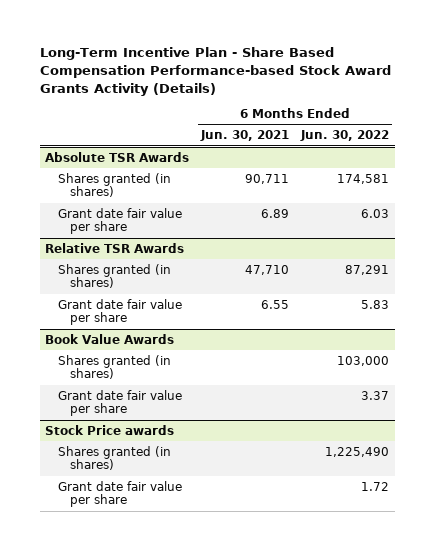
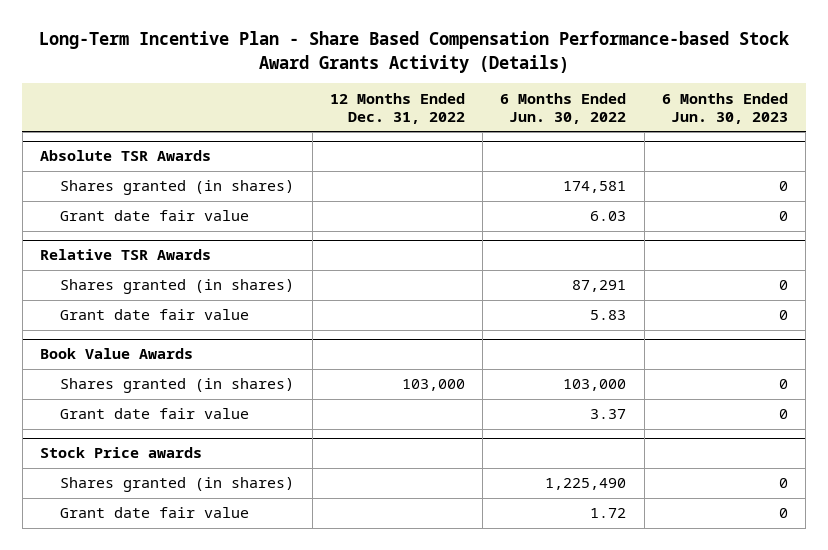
- | 6 Months Ended Jun. 30, 2021 | 6 Months Ended Jun. 30, 2022
+ | 12 Months Ended Dec. 31, 2022 | 6 Months Ended Jun. 30, 2022 | 6 Months Ended Jun. 30, 2023
@ Absolute TSR Awards
- Grant date fair value per share | 6.89 | 6.03
+ Grant date fair value | | 6.03 | 0
@ Relative TSR Awards
- Grant date fair value per share | 6.55 | 5.83
+ Grant date fair value | | 5.83 | 0
@ Book Value Awards
- Grant date fair value per share | | 3.37
+ Grant date fair value | | 3.37 | 0
@ Stock Price awards
- Grant date fair value per share | | 1.72
+ Grant date fair value | | 1.72 | 0

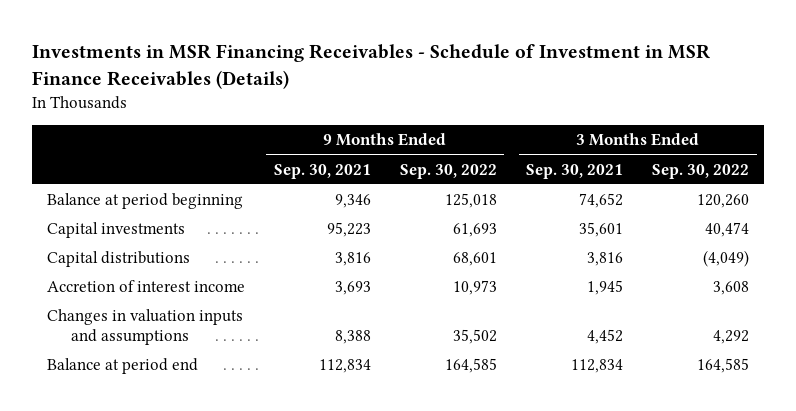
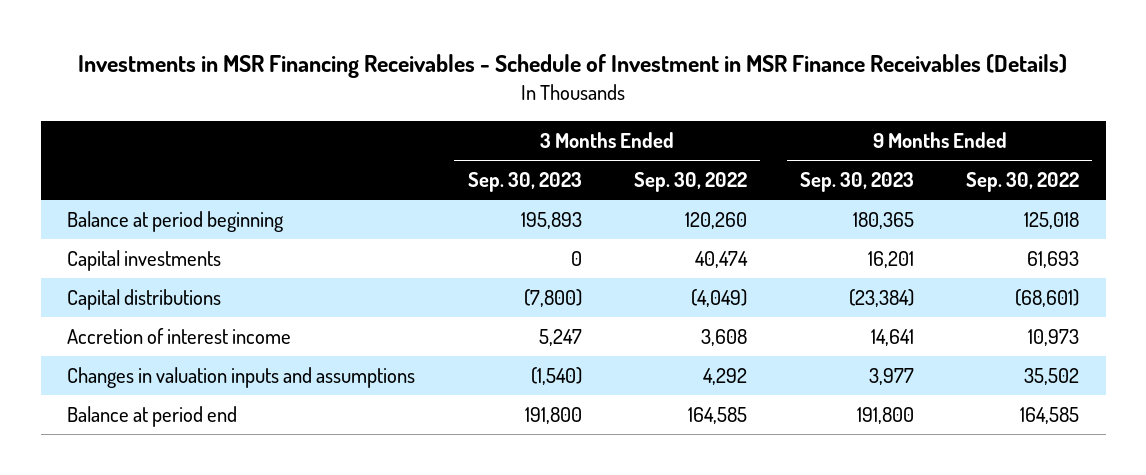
- | 9 Months Ended Sep. 30, 2021 | 9 Months Ended Sep. 30, 2022 | 3 Months Ended Sep. 30, 2021 | 3 Months Ended Sep. 30, 2022
+ | 3 Months Ended Sep. 30, 2023 | 3 Months Ended Sep. 30, 2022 | 9 Months Ended Sep. 30, 2023 | 9 Months Ended Sep. 30, 2022
- Capital distributions | 3,816 | 68,601 | 3,816 | (4,049)
+ Capital distributions | (7,800) | (4,049) | (23,384) | (68,601)

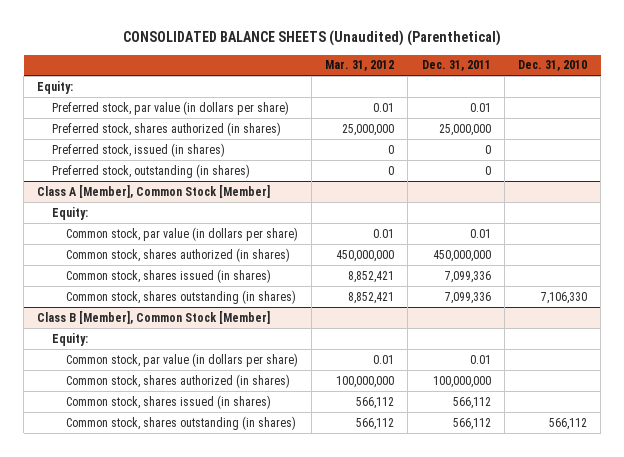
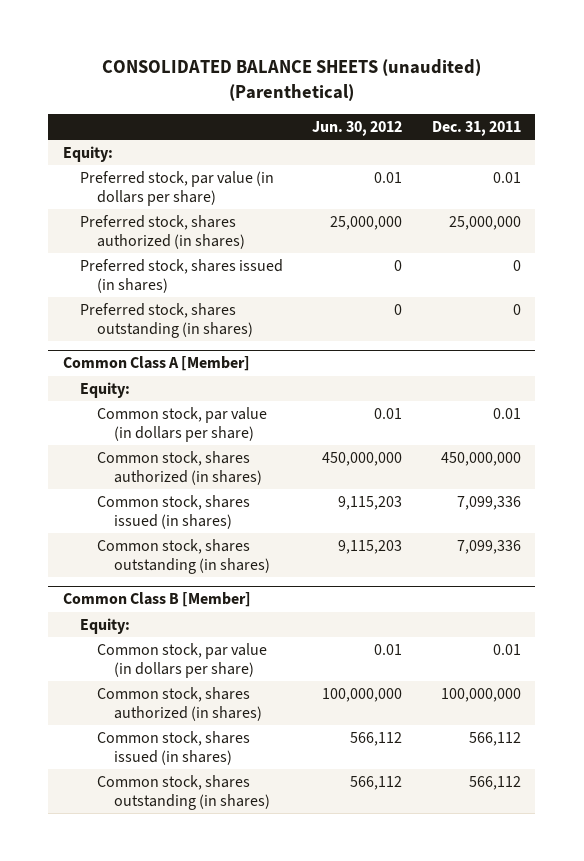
- CONSOLIDATED BALANCE SHEETS (Unaudited) (Parenthetical)
+ CONSOLIDATED BALANCE SHEETS (unaudited) (Parenthetical)
- | Mar. 31, 2012 | Dec. 31, 2011 | Dec. 31, 2010
+ | Jun. 30, 2012 | Dec. 31, 2011
- Preferred stock, issued (in shares) | 0 | 0 |
- Preferred stock, outstanding (in shares) | 0 | 0 |
- Class A [Member], Common Stock [Member]
+ Preferred stock, shares issued (in shares) | 0 | 0
+ Preferred stock, shares outstanding (in shares) | 0 | 0
+ Common Class A [Member]
- Class B [Member], Common Stock [Member]
+ Common Class B [Member]

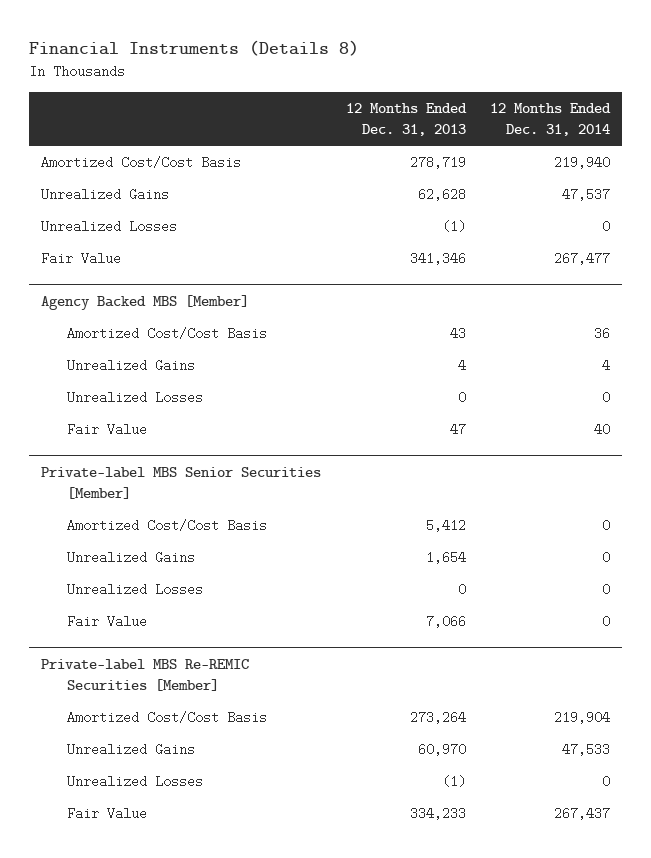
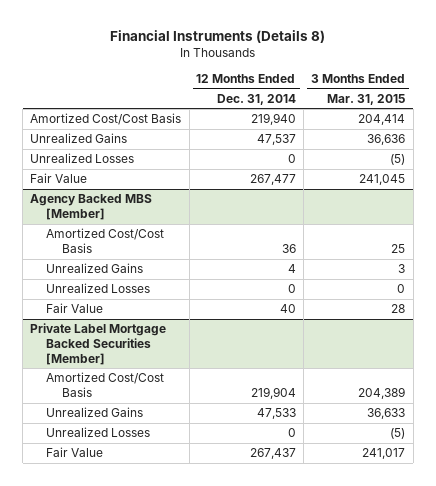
- | 12 Months Ended Dec. 31, 2013 | 12 Months Ended Dec. 31, 2014
+ | 12 Months Ended Dec. 31, 2014 | 3 Months Ended Mar. 31, 2015
- Private-label MBS Senior Securities [Member]
- Amortized Cost/Cost Basis | 5,412 | 0
- Unrealized Gains | 1,654 | 0
- Unrealized Losses | 0 | 0
- Fair Value | 7,066 | 0
- Private-label MBS Re-REMIC Securities [Member]
+ Private Label Mortgage Backed Securities [Member]

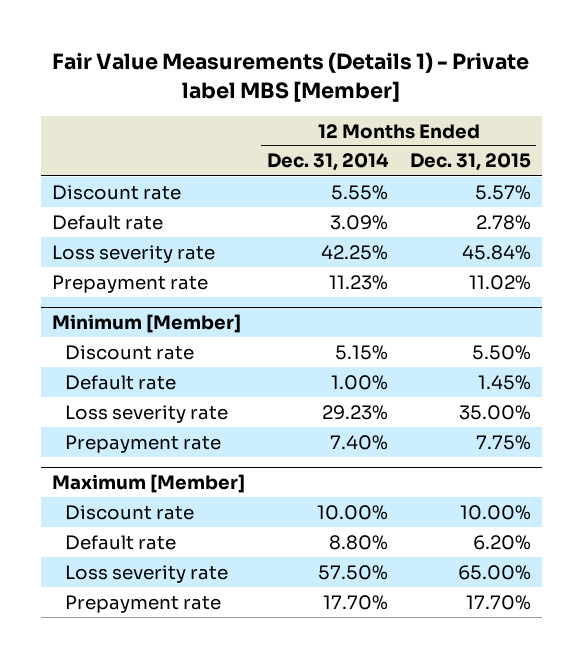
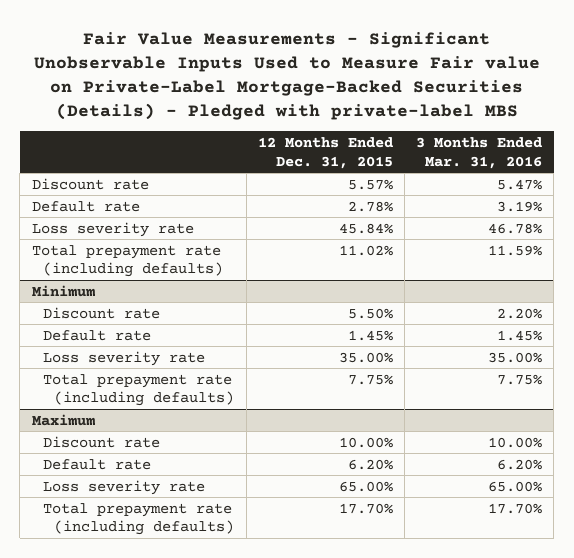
- Fair Value Measurements (Details 1) - Private label MBS [Member]
+ Fair Value Measurements - Significant Unobservable Inputs Used to Measure Fair value on Private-Label Mortgage-Backed Securities (Details) - Pledged with private-label MBS
- | 12 Months Ended Dec. 31, 2014 | 12 Months Ended Dec. 31, 2015
+ | 12 Months Ended Dec. 31, 2015 | 3 Months Ended Mar. 31, 2016
- Prepayment rate | 11.23% | 11.02%
- Minimum [Member]
+ Total prepayment rate (including defaults) | 11.02% | 11.59%
+ Minimum
- Prepayment rate | 7.40% | 7.75%
- Maximum [Member]
+ Total prepayment rate (including defaults) | 7.75% | 7.75%
+ Maximum
- Prepayment rate | 17.70% | 17.70%
+ Total prepayment rate (including defaults) | 17.70% | 17.70%

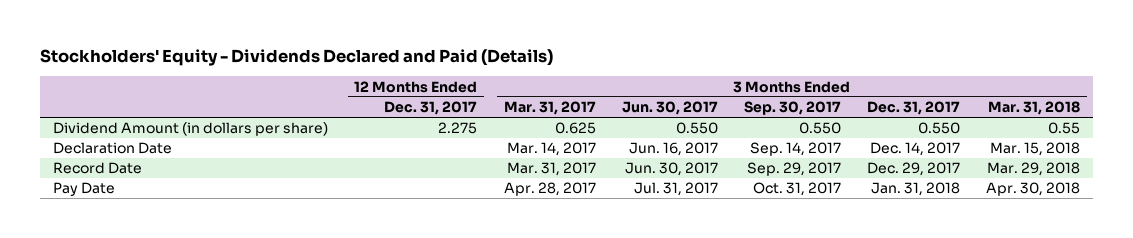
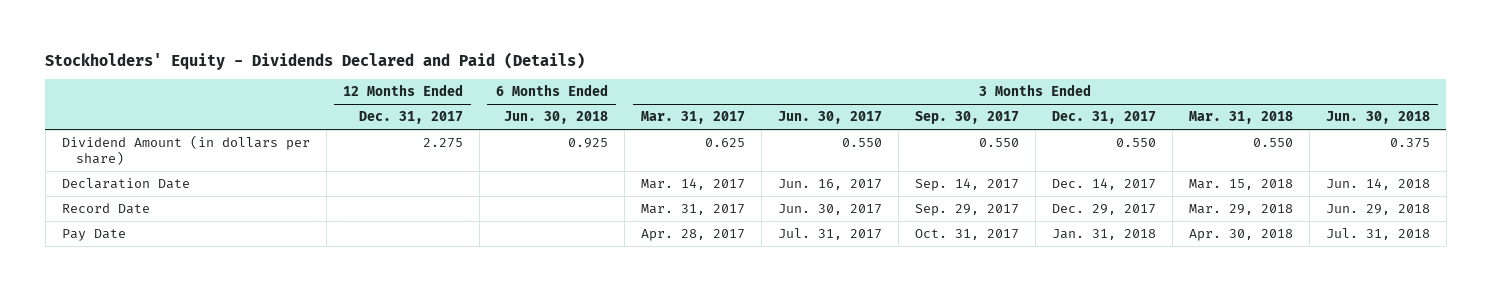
- | 12 Months Ended Dec. 31, 2017 | 3 Months Ended Mar. 31, 2017 | 3 Months Ended Jun. 30, 2017 | 3 Months Ended Sep. 30, 2017 | 3 Months Ended Dec. 31, 2017 | 3 Months Ended Mar. 31, 2018
+ | 12 Months Ended Dec. 31, 2017 | 6 Months Ended Jun. 30, 2018 | 3 Months Ended Mar. 31, 2017 | 3 Months Ended Jun. 30, 2017 | 3 Months Ended Sep. 30, 2017 | 3 Months Ended Dec. 31, 2017 | 3 Months Ended Mar. 31, 2018 | 3 Months Ended Jun. 30, 2018
- Dividend Amount (in dollars per share) | 2.275 | 0.625 | 0.550 | 0.550 | 0.550 | 0.55
+ Dividend Amount (in dollars per share) | 2.275 | 0.925 | 0.625 | 0.550 | 0.550 | 0.550 | 0.550 | 0.375

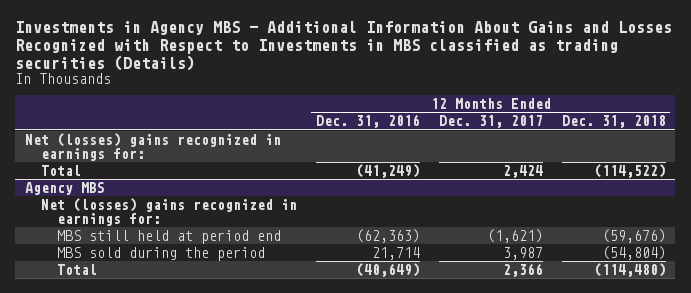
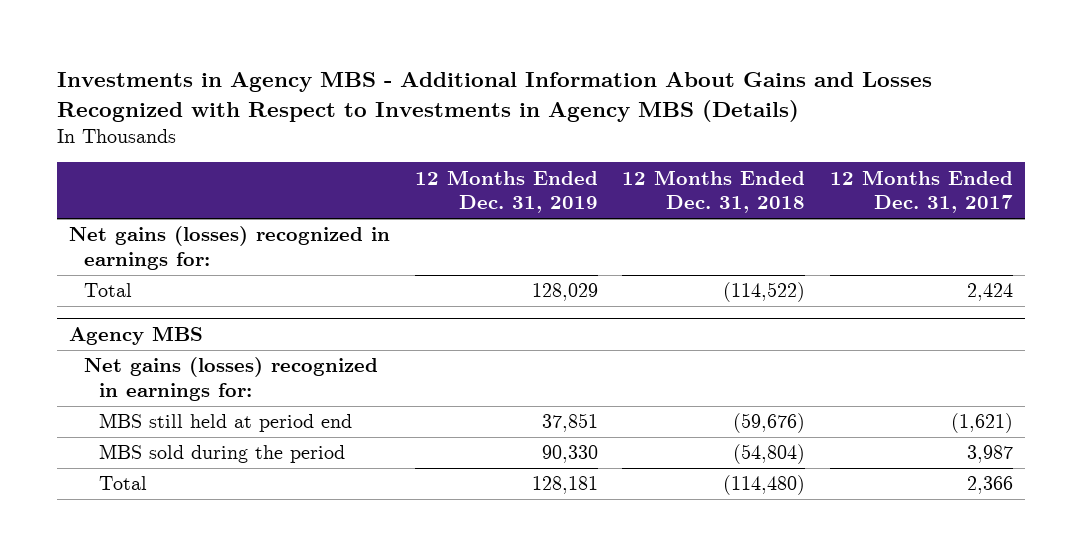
- Investments in Agency MBS - Additional Information About Gains and Losses Recognized with Respect to Investments in MBS classified as trading securities (Details)
+ Investments in Agency MBS - Additional Information About Gains and Losses Recognized with Respect to Investments in Agency MBS (Details)
- | 12 Months Ended Dec. 31, 2016 | 12 Months Ended Dec. 31, 2017 | 12 Months Ended Dec. 31, 2018
+ | 12 Months Ended Dec. 31, 2019 | 12 Months Ended Dec. 31, 2018 | 12 Months Ended Dec. 31, 2017
- Net (losses) gains recognized in earnings for:
+ Net gains (losses) recognized in earnings for:
@ Agency MBS
- Net (losses) gains recognized in earnings for:
+ Net gains (losses) recognized in earnings for:

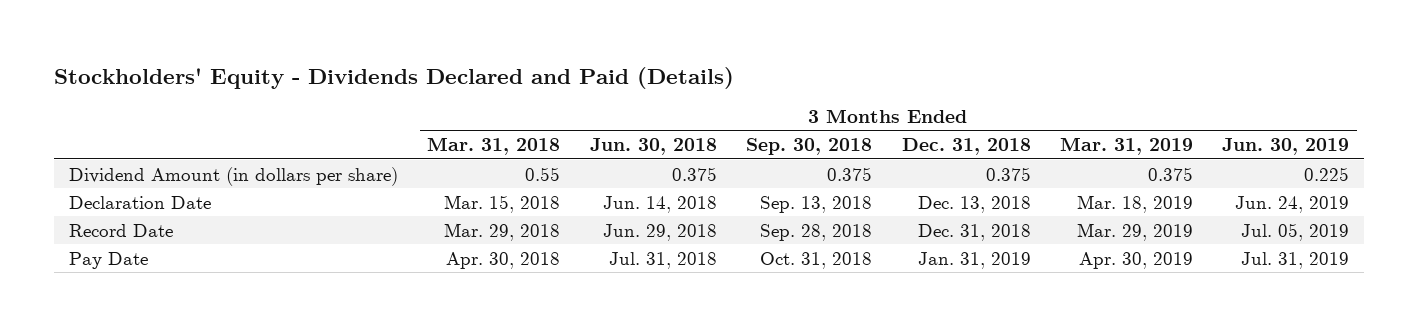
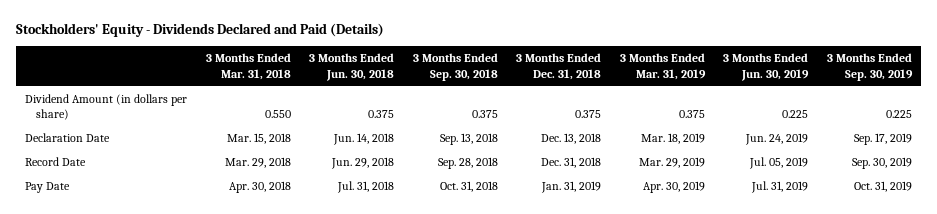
- | 3 Months Ended Mar. 31, 2018 | 3 Months Ended Jun. 30, 2018 | 3 Months Ended Sep. 30, 2018 | 3 Months Ended Dec. 31, 2018 | 3 Months Ended Mar. 31, 2019 | 3 Months Ended Jun. 30, 2019
+ | 3 Months Ended Mar. 31, 2018 | 3 Months Ended Jun. 30, 2018 | 3 Months Ended Sep. 30, 2018 | 3 Months Ended Dec. 31, 2018 | 3 Months Ended Mar. 31, 2019 | 3 Months Ended Jun. 30, 2019 | 3 Months Ended Sep. 30, 2019
- Dividend Amount (in dollars per share) | 0.55 | 0.375 | 0.375 | 0.375 | 0.375 | 0.225
+ Dividend Amount (in dollars per share) | 0.550 | 0.375 | 0.375 | 0.375 | 0.375 | 0.225 | 0.225

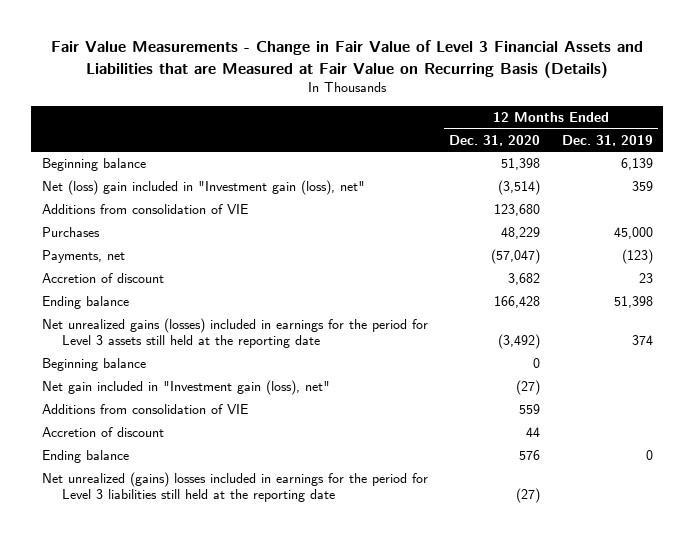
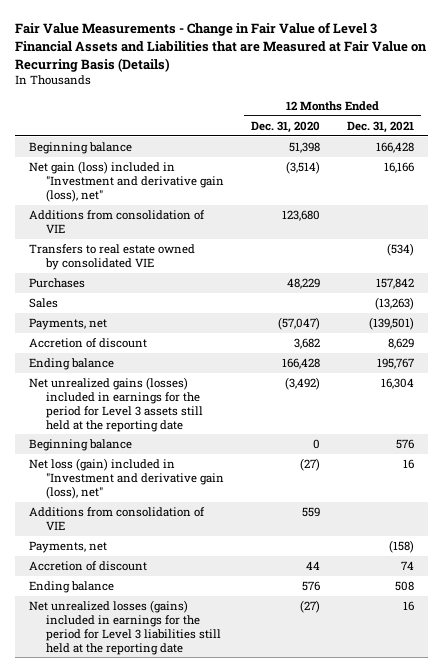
- | 12 Months Ended Dec. 31, 2020 | 12 Months Ended Dec. 31, 2019
+ | 12 Months Ended Dec. 31, 2020 | 12 Months Ended Dec. 31, 2021
- Net (loss) gain included in "Investment gain (loss), net" | (3,514) | 359
+ Net gain (loss) included in "Investment and derivative gain (loss), net" | (3,514) | 16,166
+ Transfers to real estate owned by consolidated VIE | | (534)
+ Sales | | (13,263)
- Net gain included in "Investment gain (loss), net" | (27) |
+ Net loss (gain) included in "Investment and derivative gain (loss), net" | (27) | 16
+ Payments, net | | (158)
- Net unrealized (gains) losses included in earnings for the period for Level 3 liabilities still held at the reporting date | (27) |
+ Net unrealized losses (gains) included in earnings for the period for Level 3 liabilities still held at the reporting date | (27) | 16

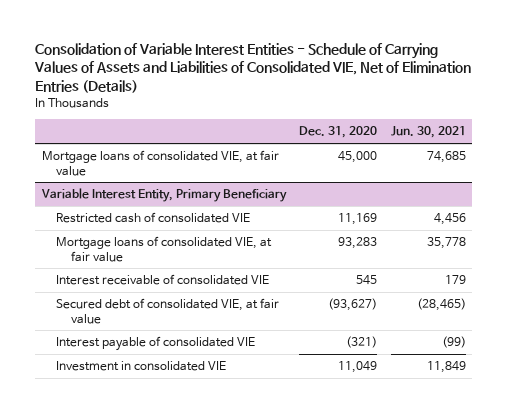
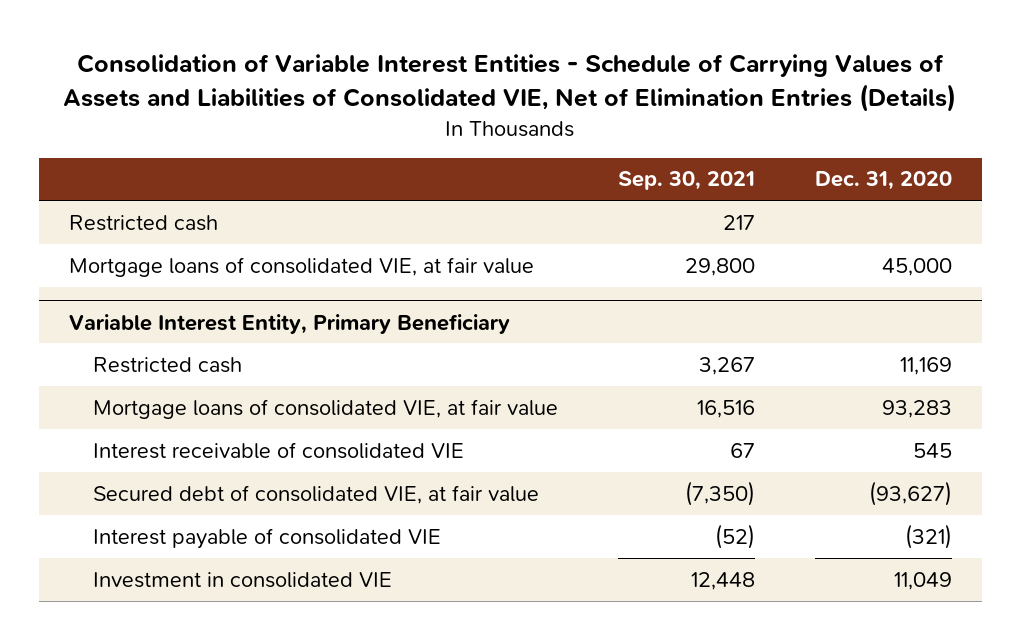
- | Dec. 31, 2020 | Jun. 30, 2021
+ | Sep. 30, 2021 | Dec. 31, 2020
+ Restricted cash | 217 |
@ Variable Interest Entity, Primary Beneficiary
- Restricted cash of consolidated VIE | 11,169 | 4,456
+ Restricted cash | 3,267 | 11,169

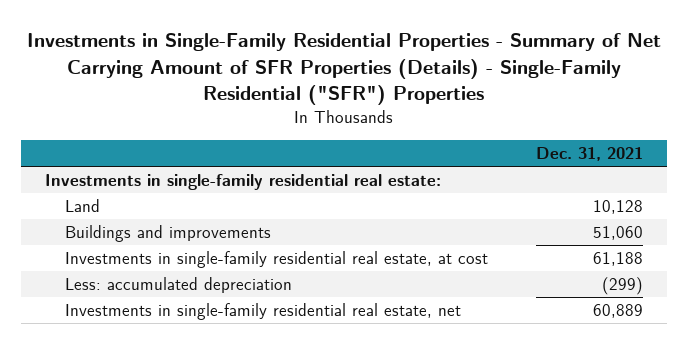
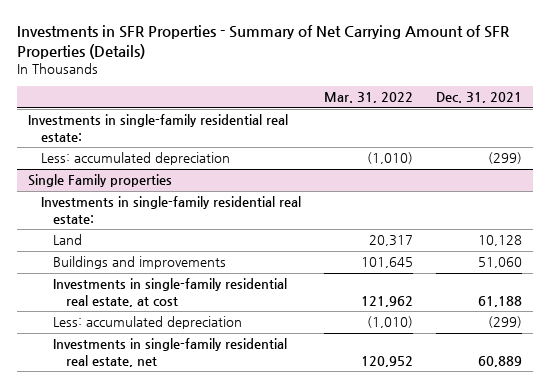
- Investments in Single-Family Residential Properties - Summary of Net Carrying Amount of SFR Properties (Details) - Single-Family Residential ("SFR") Properties
+ Investments in SFR Properties - Summary of Net Carrying Amount of SFR Properties (Details)
- | Dec. 31, 2021
+ | Mar. 31, 2022 | Dec. 31, 2021
+ Less: accumulated depreciation | (1,010) | (299)
+ Single Family properties
+ Investments in single-family residential real estate:

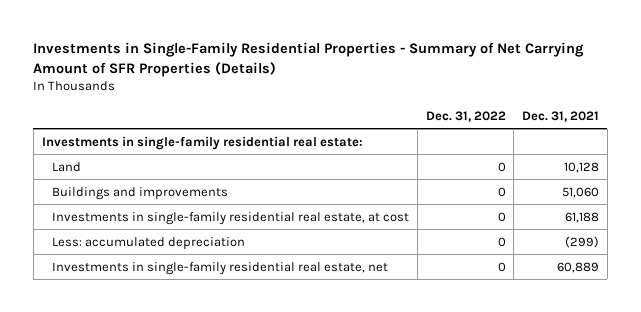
- Investments in SFR Properties - Summary of Net Carrying Amount of SFR Properties (Details)
+ Investments in Single-Family Residential Properties - Summary of Net Carrying Amount of SFR Properties (Details)
- | Mar. 31, 2022 | Dec. 31, 2021
+ | Dec. 31, 2022 | Dec. 31, 2021
- Less: accumulated depreciation | (1,010) | (299)
- Single Family properties
- Investments in single-family residential real estate:

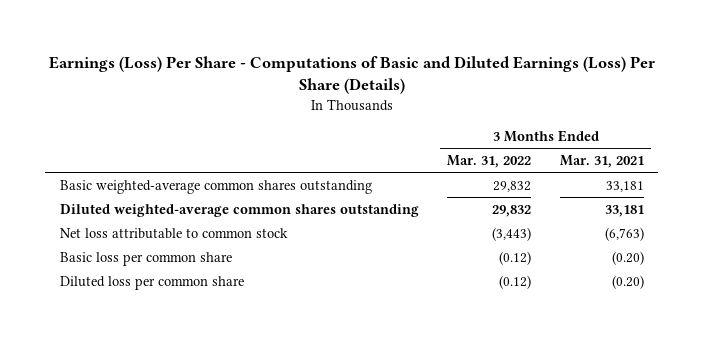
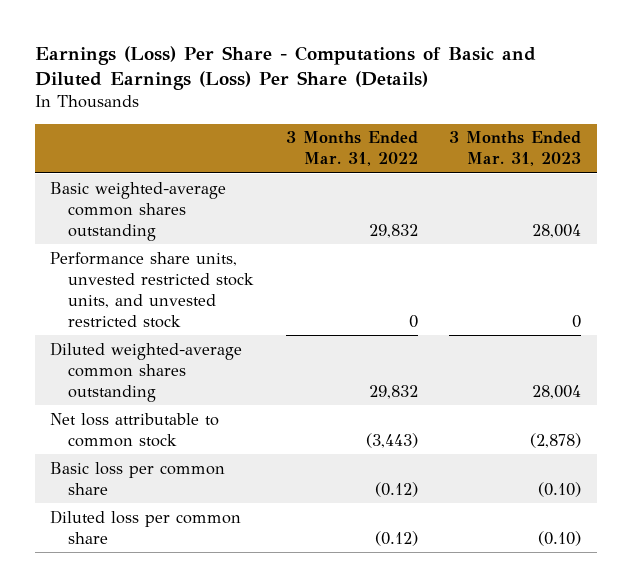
- | 3 Months Ended Mar. 31, 2022 | 3 Months Ended Mar. 31, 2021
+ | 3 Months Ended Mar. 31, 2022 | 3 Months Ended Mar. 31, 2023
+ Performance share units, unvested restricted stock units, and unvested restricted stock | 0 | 0

